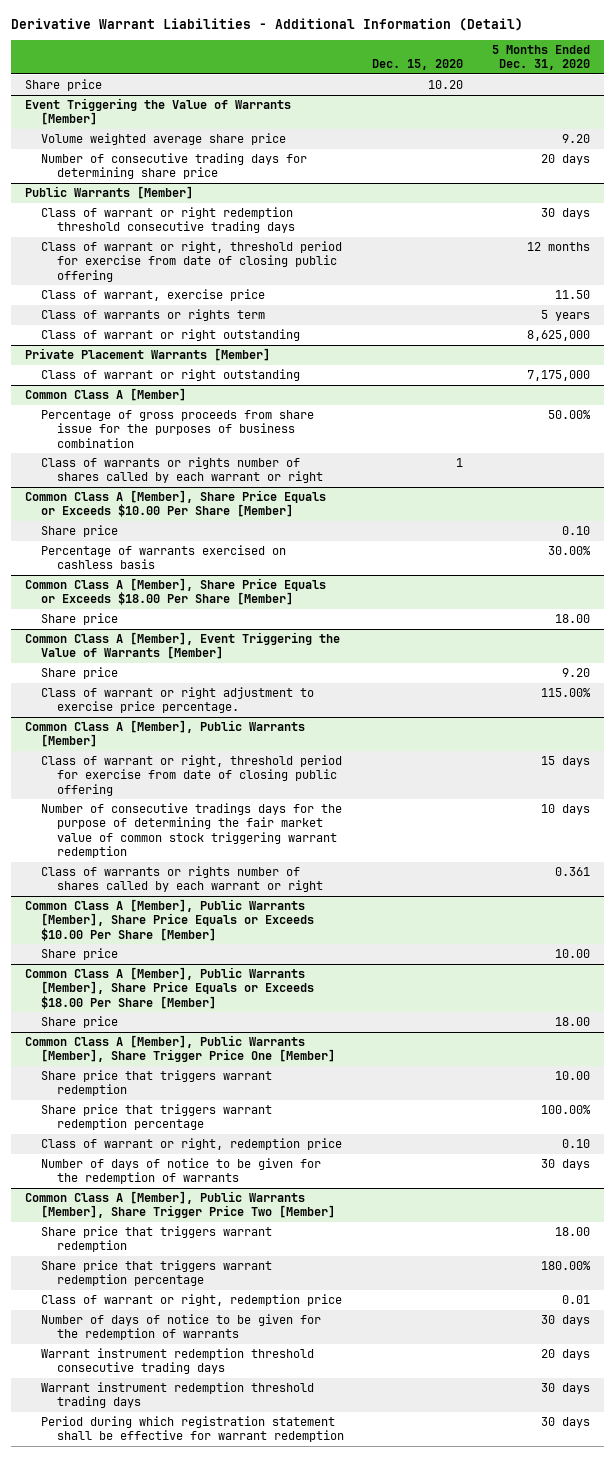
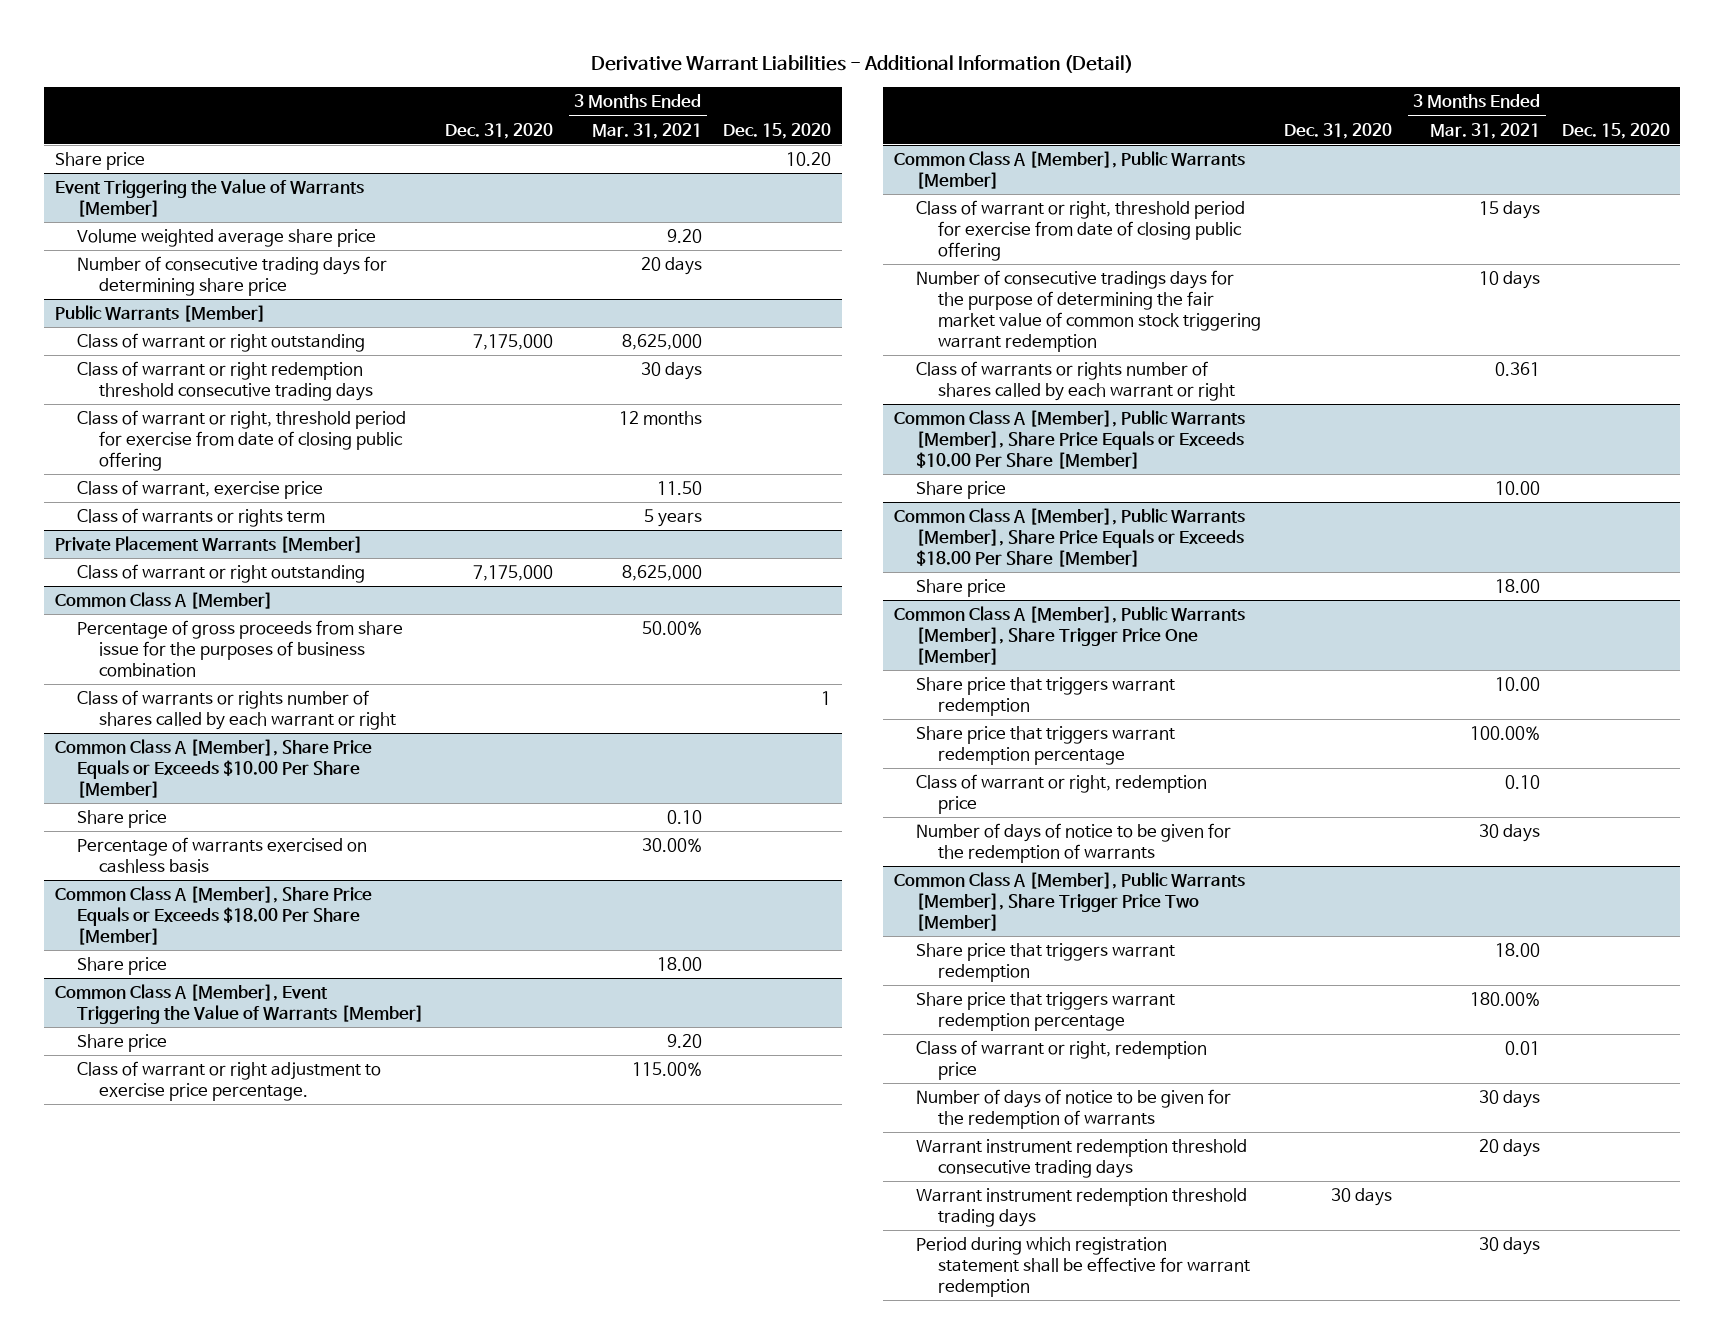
- | Dec. 15, 2020 | 5 Months Ended Dec. 31, 2020
+ | Dec. 31, 2020 | 3 Months Ended Mar. 31, 2021 | Dec. 15, 2020
@ Public Warrants [Member]
moved up: Class of warrant or right outstanding | 7,175,000 | 8,625,000 |

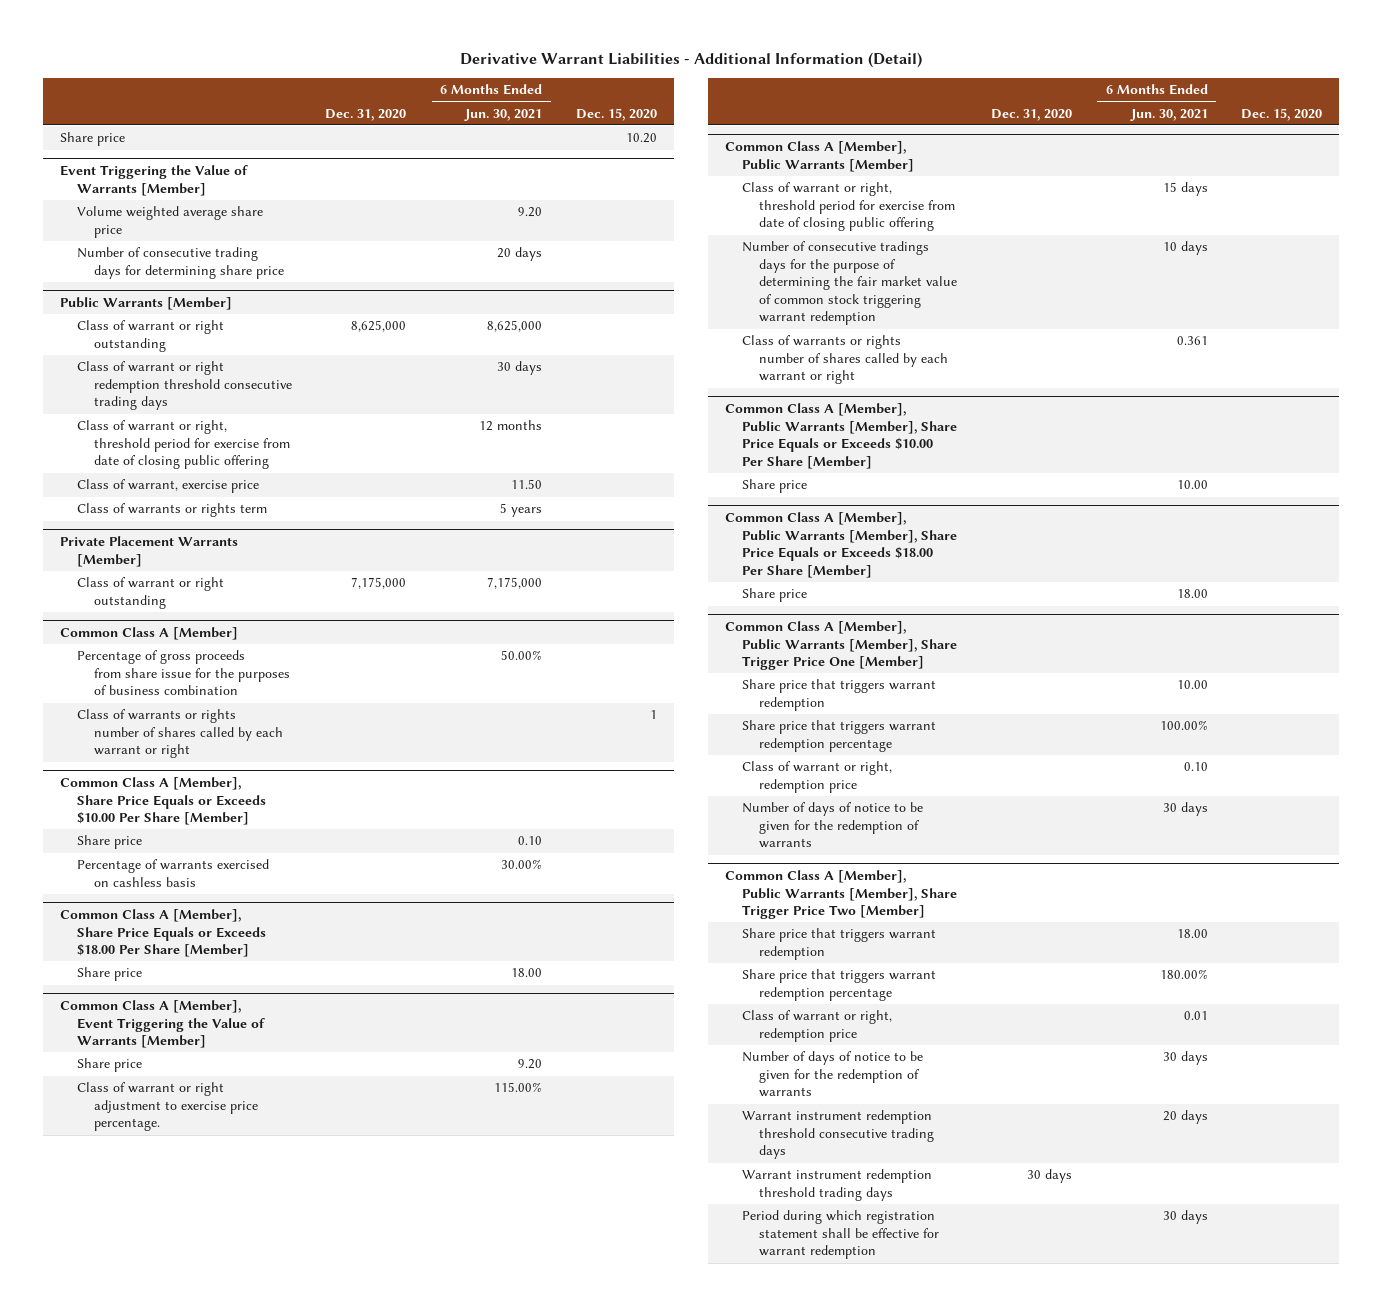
- | Dec. 31, 2020 | 3 Months Ended Mar. 31, 2021 | Dec. 15, 2020
+ | Dec. 31, 2020 | 6 Months Ended Jun. 30, 2021 | Dec. 15, 2020
@ Public Warrants [Member]
- Class of warrant or right outstanding | 7,175,000 | 8,625,000 |
+ Class of warrant or right outstanding | 8,625,000 | 8,625,000 |

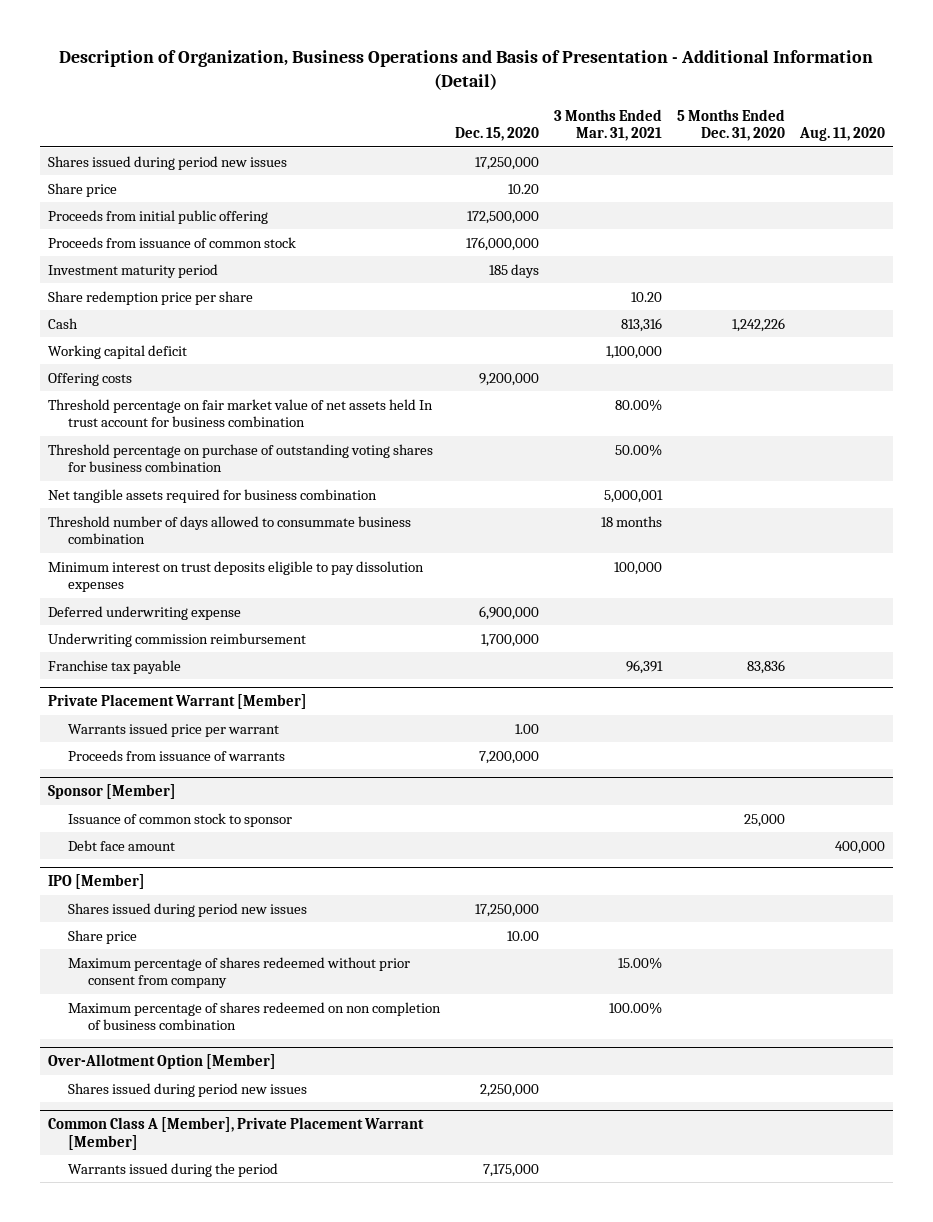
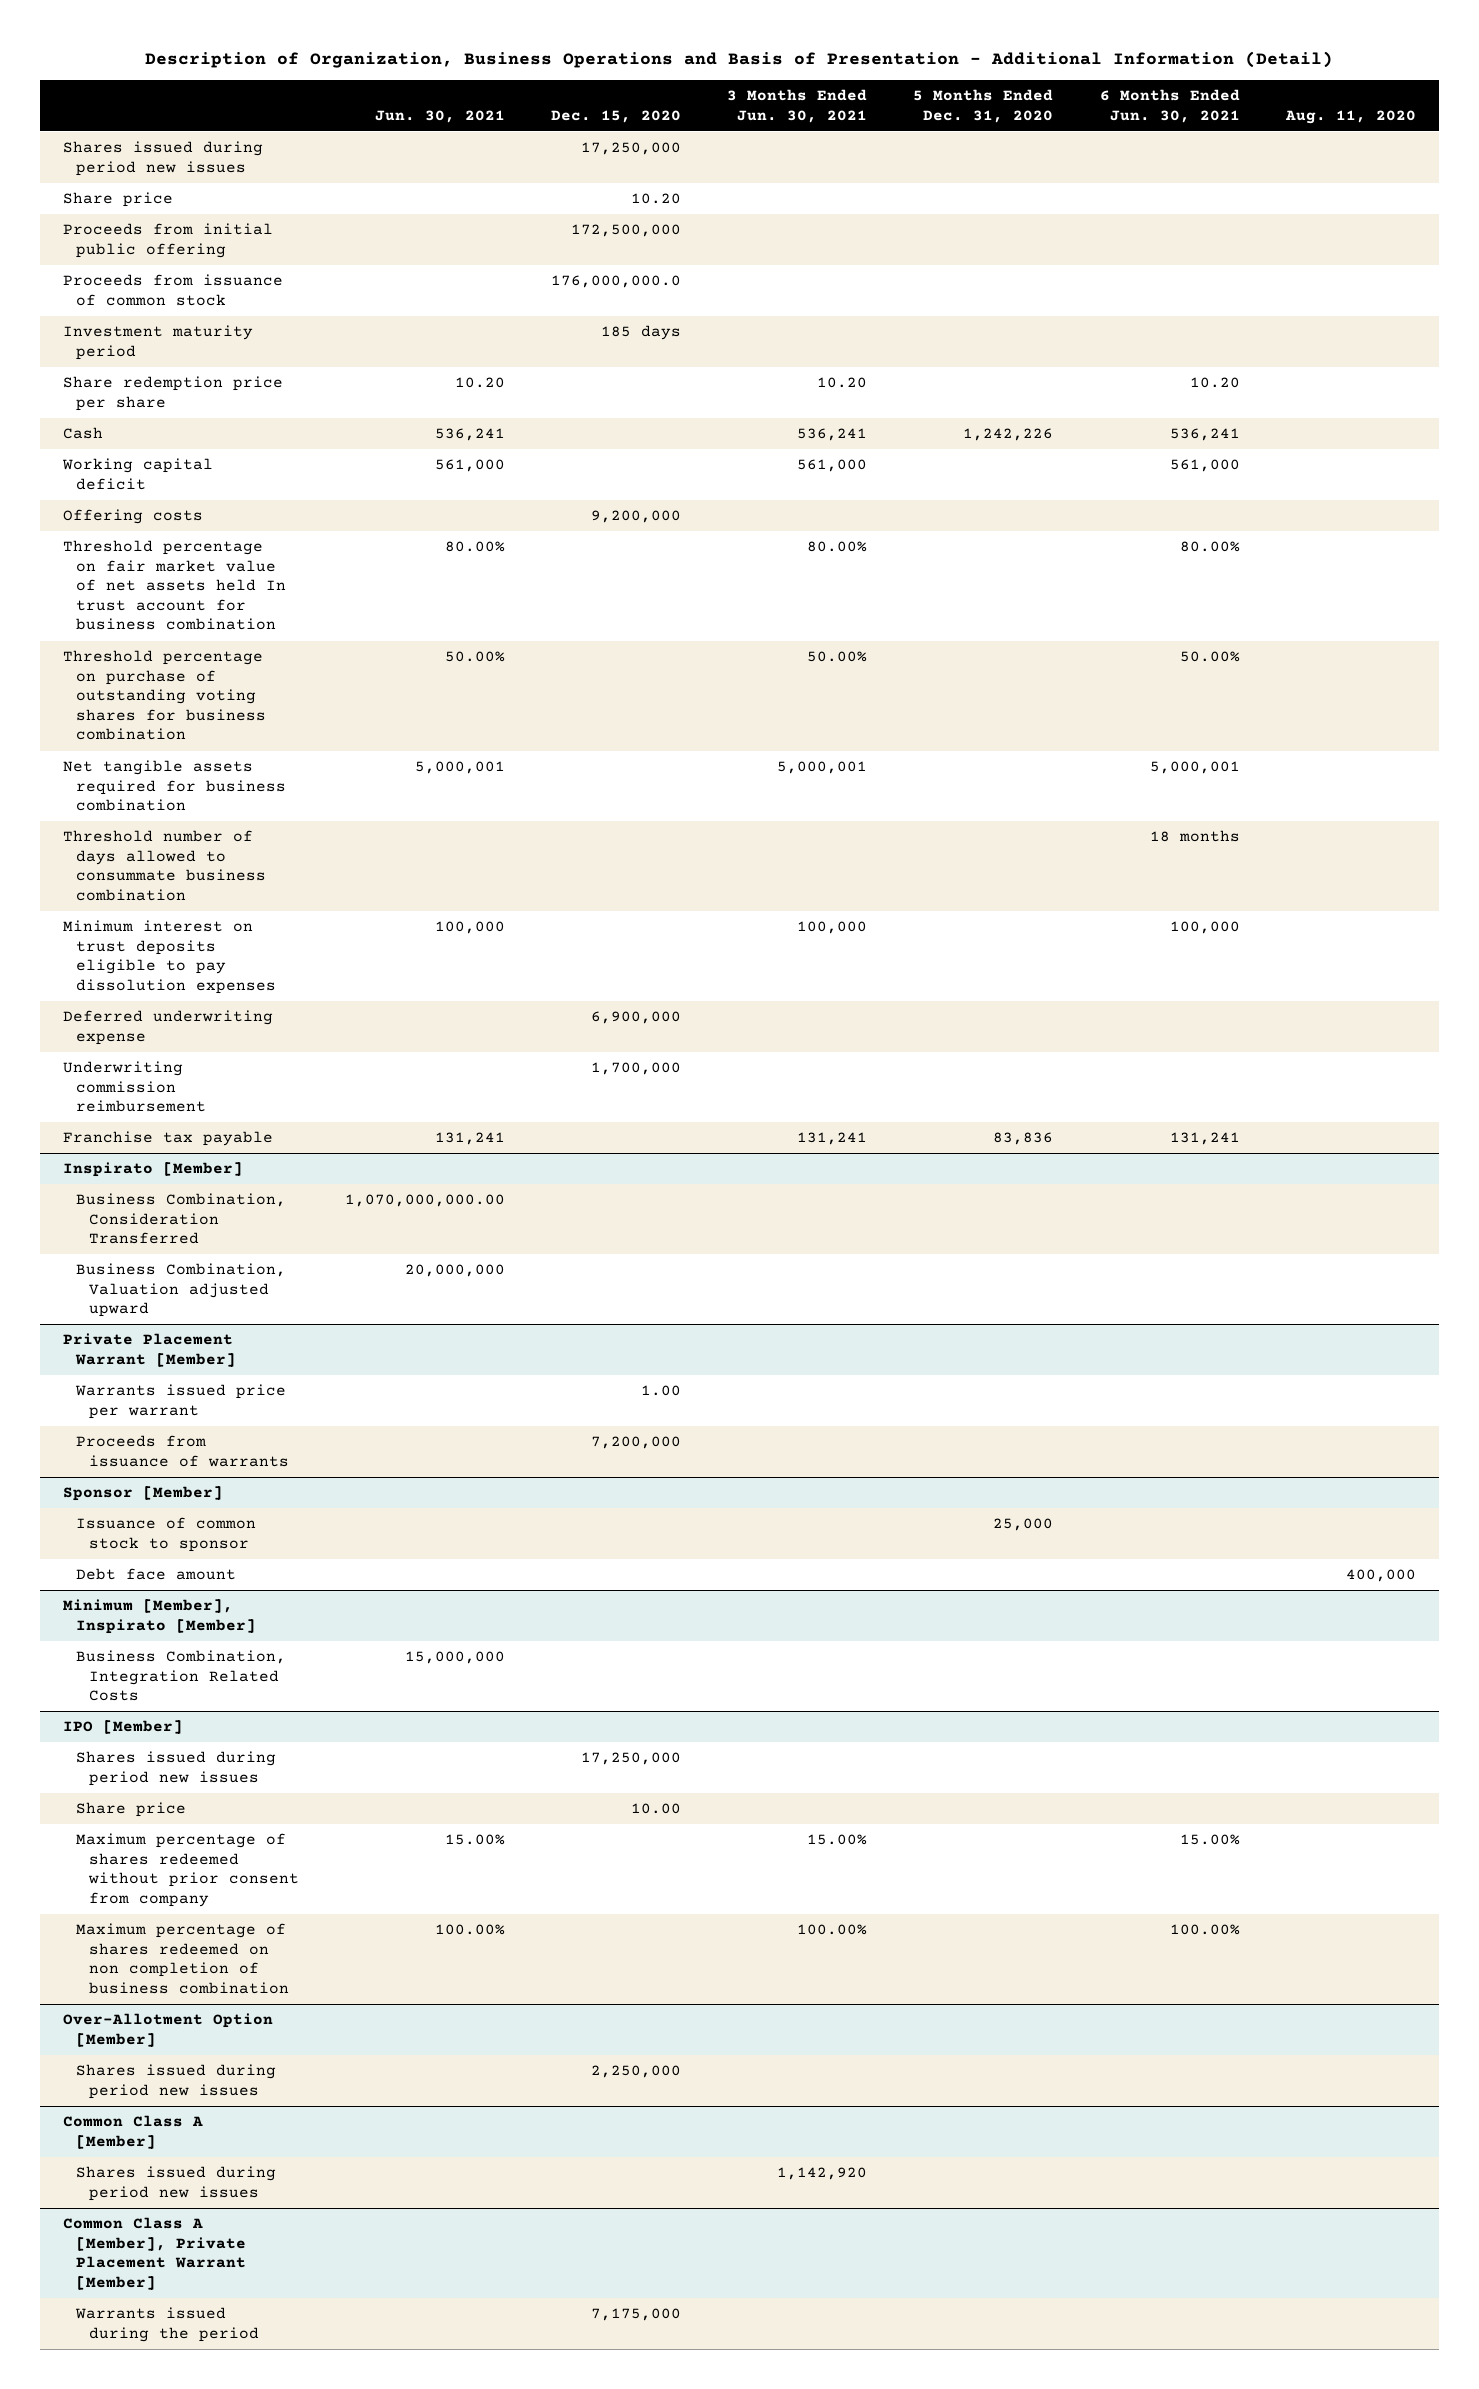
- | Dec. 15, 2020 | 3 Months Ended Mar. 31, 2021 | 5 Months Ended Dec. 31, 2020 | Aug. 11, 2020
+ | Jun. 30, 2021 | Dec. 15, 2020 | 3 Months Ended Jun. 30, 2021 | 5 Months Ended Dec. 31, 2020 | 6 Months Ended Jun. 30, 2021 | Aug. 11, 2020
- Proceeds from issuance of common stock | 176,000,000 | | |
+ Proceeds from issuance of common stock | | 176,000,000.0 | | | |
+ Inspirato [Member]
+ Business Combination, Consideration Transferred | 1,070,000,000.00 | | | | |
+ Business Combination, Valuation adjusted upward | 20,000,000 | | | | |
+ Minimum [Member], Inspirato [Member]
+ Business Combination, Integration Related Costs | 15,000,000 | | | | |
+ Common Class A [Member]
+ Shares issued during period new issues | | | 1,142,920 | | |

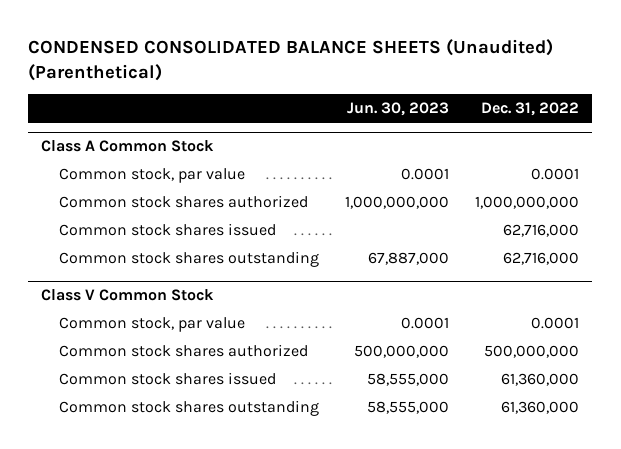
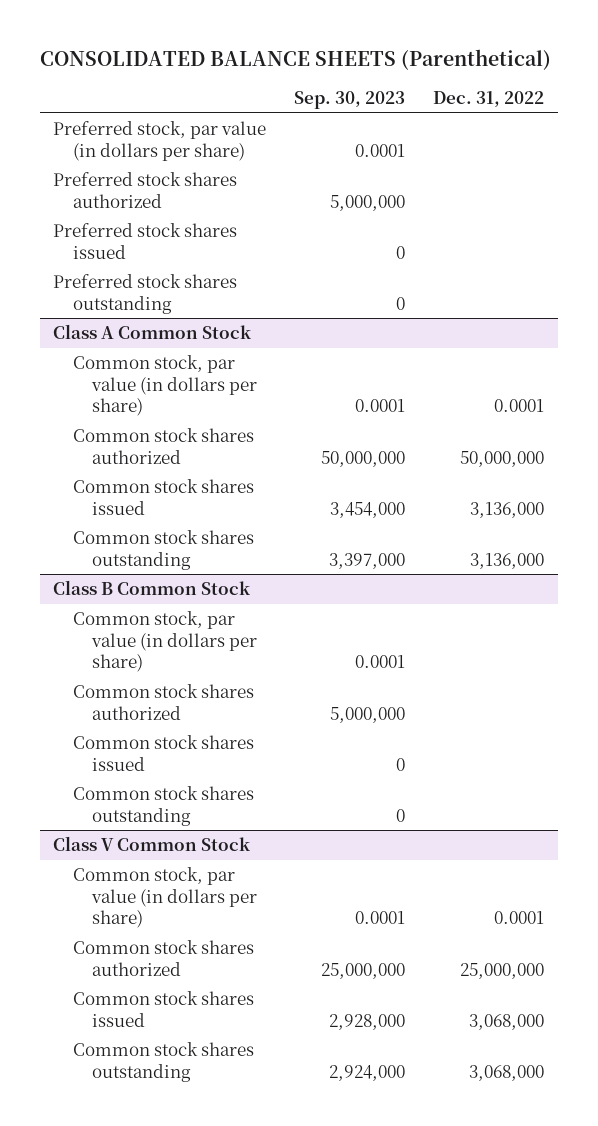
- CONDENSED CONSOLIDATED BALANCE SHEETS (Unaudited) (Parenthetical)
+ CONSOLIDATED BALANCE SHEETS (Parenthetical)
- | Jun. 30, 2023 | Dec. 31, 2022
+ | Sep. 30, 2023 | Dec. 31, 2022
+ Preferred stock, par value (in dollars per share) | 0.0001 |
+ Preferred stock shares authorized | 5,000,000 |
+ Preferred stock shares issued | 0 |
+ Preferred stock shares outstanding | 0 |
@ Class A Common Stock
- Common stock, par value | 0.0001 | 0.0001
- Common stock shares authorized | 1,000,000,000 | 1,000,000,000
- Common stock shares issued | | 62,716,000
- Common stock shares outstanding | 67,887,000 | 62,716,000
+ Common stock, par value (in dollars per share) | 0.0001 | 0.0001
+ Common stock shares authorized | 50,000,000 | 50,000,000
+ Common stock shares issued | 3,454,000 | 3,136,000
+ Common stock shares outstanding | 3,397,000 | 3,136,000
+ Class B Common Stock
+ Common stock, par value (in dollars per share) | 0.0001 |
+ Common stock shares authorized | 5,000,000 |
+ Common stock shares issued | 0 |
+ Common stock shares outstanding | 0 |
@ Class V Common Stock
- Common stock, par value | 0.0001 | 0.0001
- Common stock shares authorized | 500,000,000 | 500,000,000
- Common stock shares issued | 58,555,000 | 61,360,000
- Common stock shares outstanding | 58,555,000 | 61,360,000
+ Common stock, par value (in dollars per share) | 0.0001 | 0.0001
+ Common stock shares authorized | 25,000,000 | 25,000,000
+ Common stock shares issued | 2,928,000 | 3,068,000
+ Common stock shares outstanding | 2,924,000 | 3,068,000

